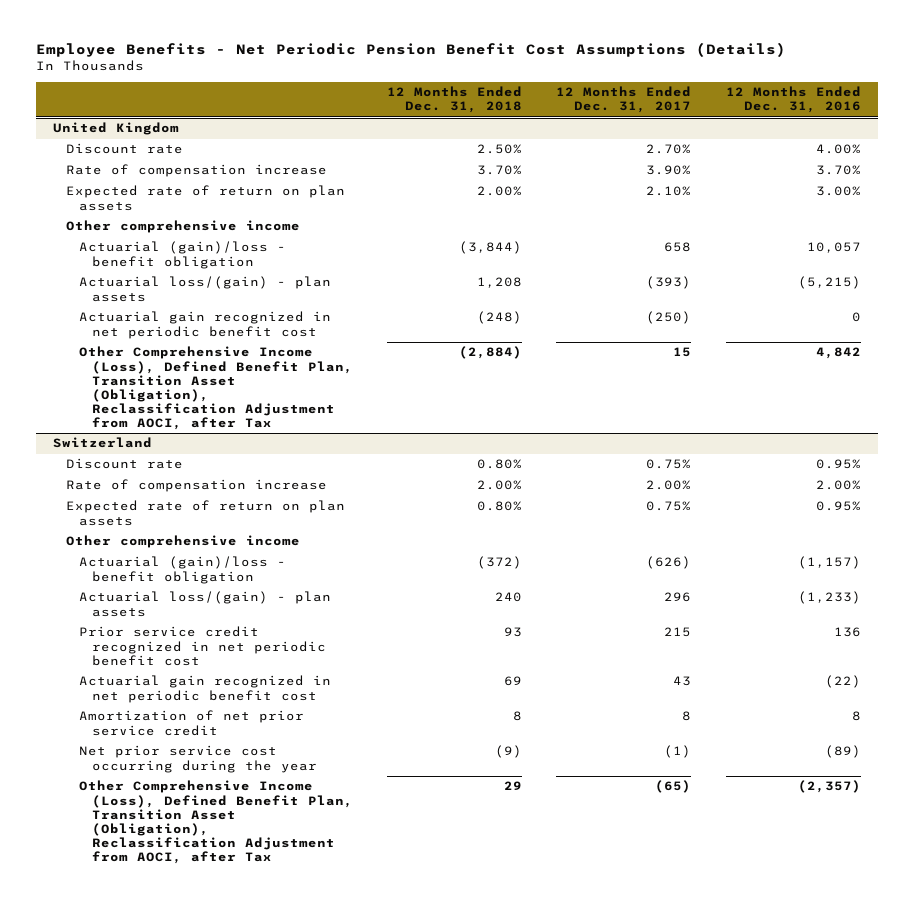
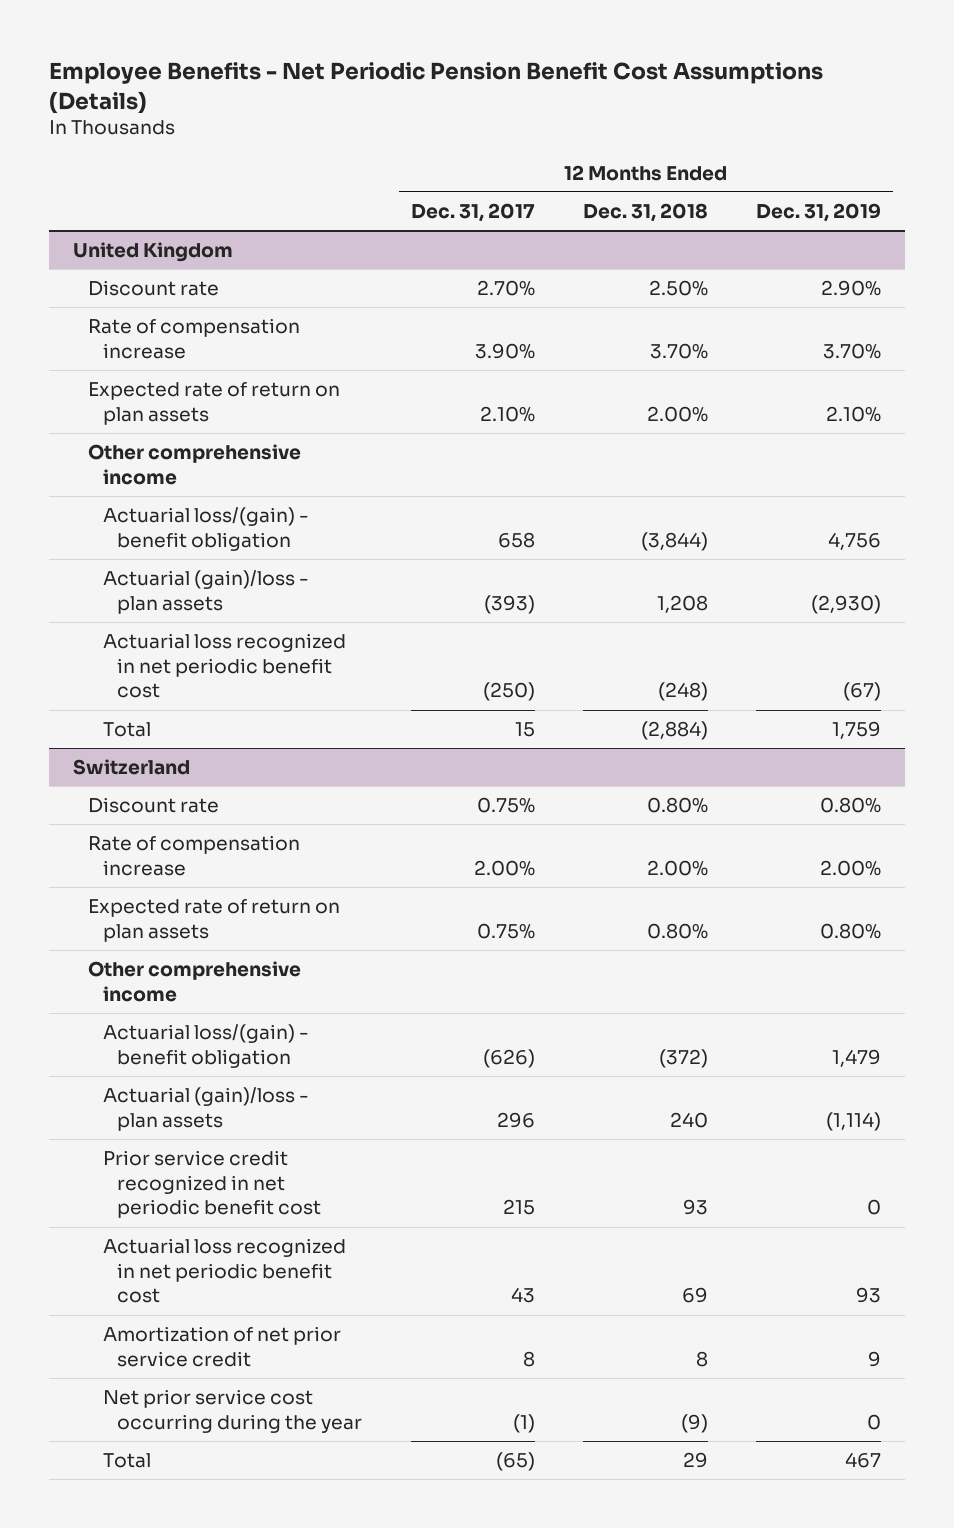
- | 12 Months Ended Dec. 31, 2018 | 12 Months Ended Dec. 31, 2017 | 12 Months Ended Dec. 31, 2016
+ | 12 Months Ended Dec. 31, 2017 | 12 Months Ended Dec. 31, 2018 | 12 Months Ended Dec. 31, 2019
@ United Kingdom
- Actuarial (gain)/loss - benefit obligation | (3,844) | 658 | 10,057
- Actuarial loss/(gain) - plan assets | 1,208 | (393) | (5,215)
- Actuarial gain recognized in net periodic benefit cost | (248) | (250) | 0
- Other Comprehensive Income (Loss), Defined Benefit Plan, Transition Asset (Obligation), Reclassification Adjustment from AOCI, after Tax | (2,884) | 15 | 4,842
+ Actuarial loss/(gain) - benefit obligation | 658 | (3,844) | 4,756
+ Actuarial (gain)/loss - plan assets | (393) | 1,208 | (2,930)
+ Actuarial loss recognized in net periodic benefit cost | (250) | (248) | (67)
+ Total | 15 | (2,884) | 1,759
@ Switzerland
- Actuarial (gain)/loss - benefit obligation | (372) | (626) | (1,157)
- Actuarial loss/(gain) - plan assets | 240 | 296 | (1,233)
+ Actuarial loss/(gain) - benefit obligation | (626) | (372) | 1,479
+ Actuarial (gain)/loss - plan assets | 296 | 240 | (1,114)
- Actuarial gain recognized in net periodic benefit cost | 69 | 43 | (22)
+ Actuarial loss recognized in net periodic benefit cost | 43 | 69 | 93
- Other Comprehensive Income (Loss), Defined Benefit Plan, Transition Asset (Obligation), Reclassification Adjustment from AOCI, after Tax | 29 | (65) | (2,357)
+ Total | (65) | 29 | 467

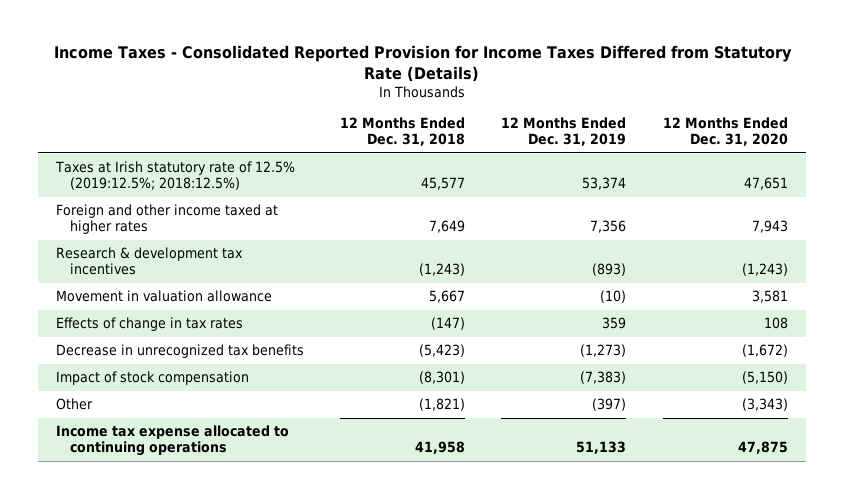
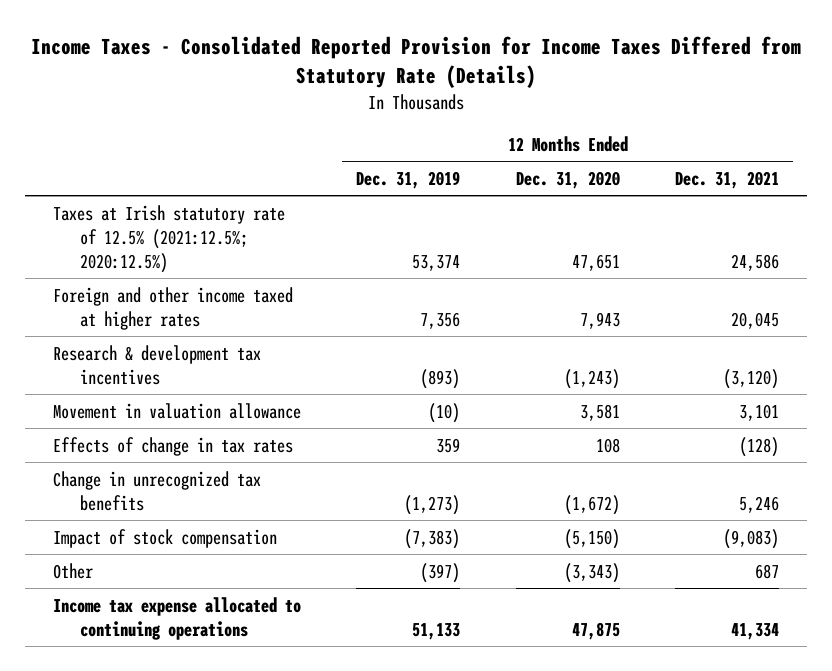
- | 12 Months Ended Dec. 31, 2018 | 12 Months Ended Dec. 31, 2019 | 12 Months Ended Dec. 31, 2020
+ | 12 Months Ended Dec. 31, 2019 | 12 Months Ended Dec. 31, 2020 | 12 Months Ended Dec. 31, 2021
- Taxes at Irish statutory rate of 12.5% (2019:12.5%; 2018:12.5%) | 45,577 | 53,374 | 47,651
+ Taxes at Irish statutory rate of 12.5% (2021:12.5%; 2020:12.5%) | 53,374 | 47,651 | 24,586
- Decrease in unrecognized tax benefits | (5,423) | (1,273) | (1,672)
+ Change in unrecognized tax benefits | (1,273) | (1,672) | 5,246

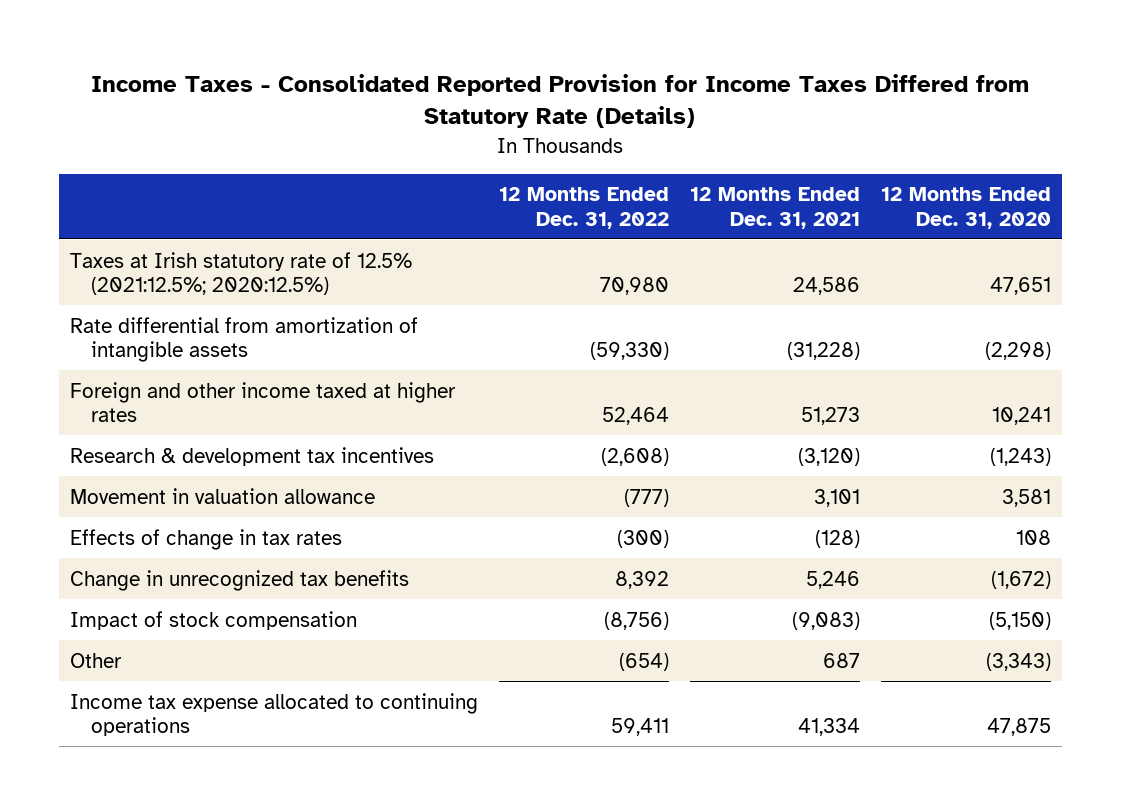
- | 12 Months Ended Dec. 31, 2019 | 12 Months Ended Dec. 31, 2020 | 12 Months Ended Dec. 31, 2021
+ | 12 Months Ended Dec. 31, 2022 | 12 Months Ended Dec. 31, 2021 | 12 Months Ended Dec. 31, 2020
- Foreign and other income taxed at higher rates | 7,356 | 7,943 | 20,045
+ Rate differential from amortization of intangible assets | (59,330) | (31,228) | (2,298)
+ Foreign and other income taxed at higher rates | 52,464 | 51,273 | 10,241

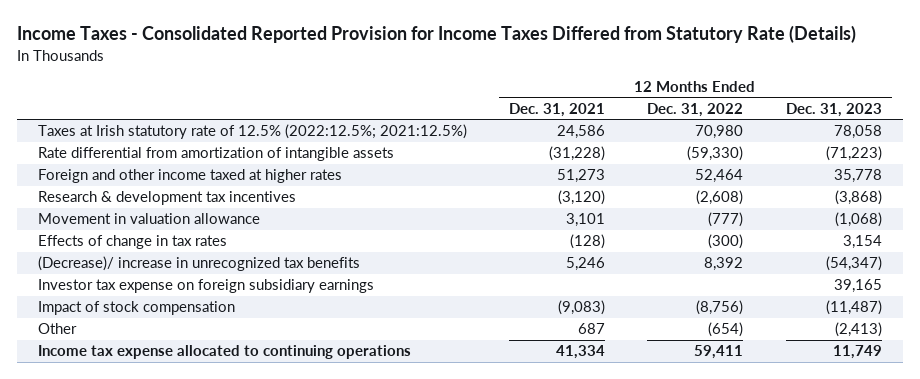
- | 12 Months Ended Dec. 31, 2022 | 12 Months Ended Dec. 31, 2021 | 12 Months Ended Dec. 31, 2020
+ | 12 Months Ended Dec. 31, 2021 | 12 Months Ended Dec. 31, 2022 | 12 Months Ended Dec. 31, 2023
- Taxes at Irish statutory rate of 12.5% (2021:12.5%; 2020:12.5%) | 70,980 | 24,586 | 47,651
+ Taxes at Irish statutory rate of 12.5% (2022:12.5%; 2021:12.5%) | 24,586 | 70,980 | 78,058
- Change in unrecognized tax benefits | 8,392 | 5,246 | (1,672)
+ (Decrease)/ increase in unrecognized tax benefits | 5,246 | 8,392 | (54,347)
+ Investor tax expense on foreign subsidiary earnings | | | 39,165

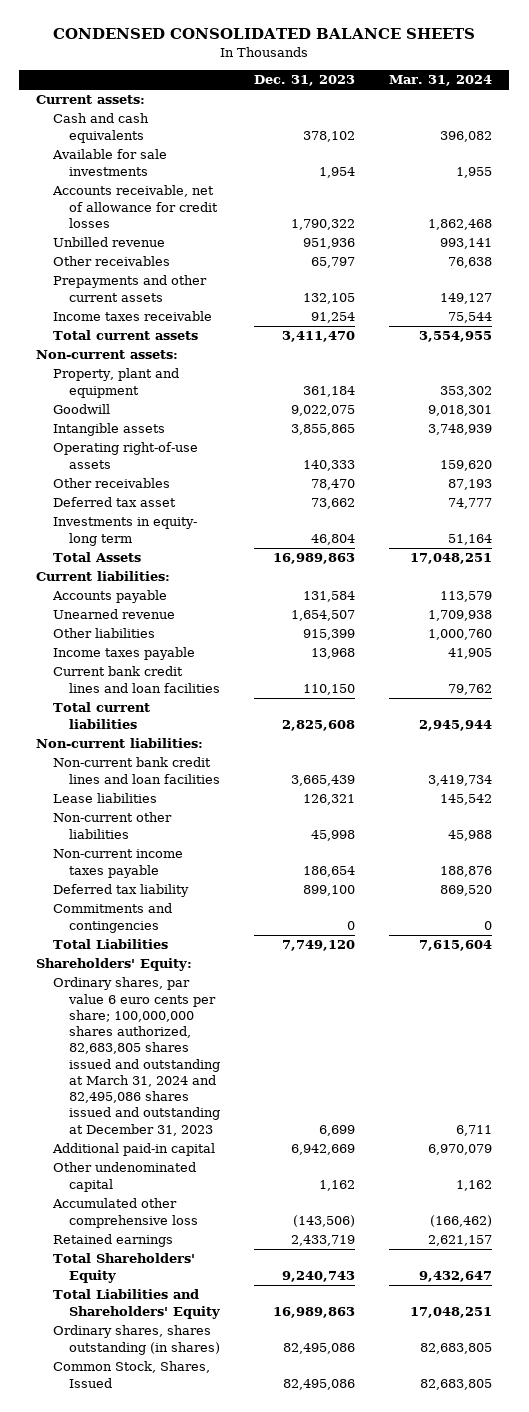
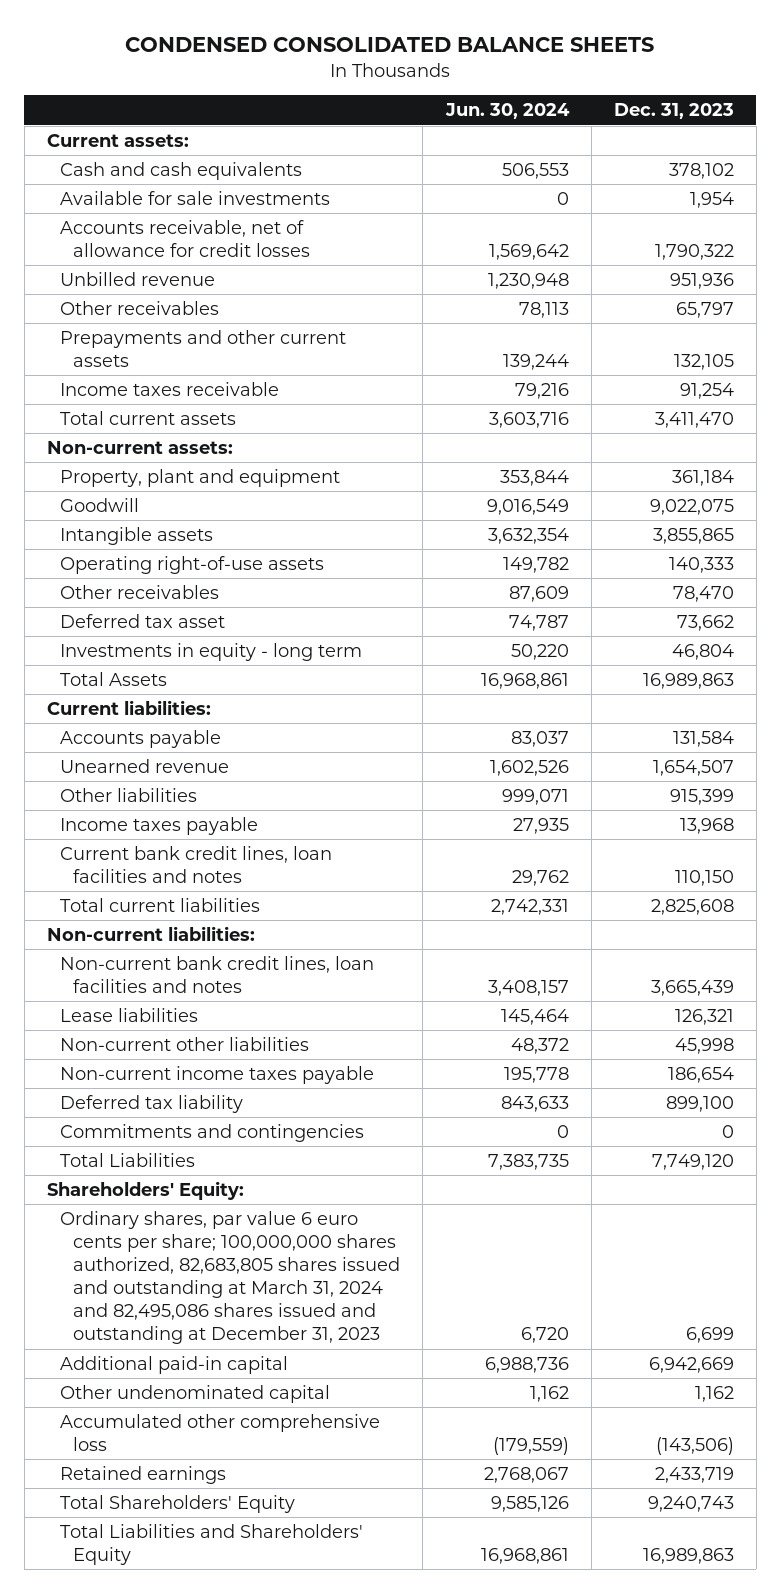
- | Dec. 31, 2023 | Mar. 31, 2024
+ | Jun. 30, 2024 | Dec. 31, 2023
- Investments in equity- long term | 46,804 | 51,164
+ Investments in equity - long term | 50,220 | 46,804
- Current bank credit lines and loan facilities | 110,150 | 79,762
+ Current bank credit lines, loan facilities and notes | 29,762 | 110,150
- Non-current bank credit lines and loan facilities | 3,665,439 | 3,419,734
+ Non-current bank credit lines, loan facilities and notes | 3,408,157 | 3,665,439
- Ordinary shares, shares outstanding (in shares) | 82,495,086 | 82,683,805
- Common Stock, Shares, Issued | 82,495,086 | 82,683,805

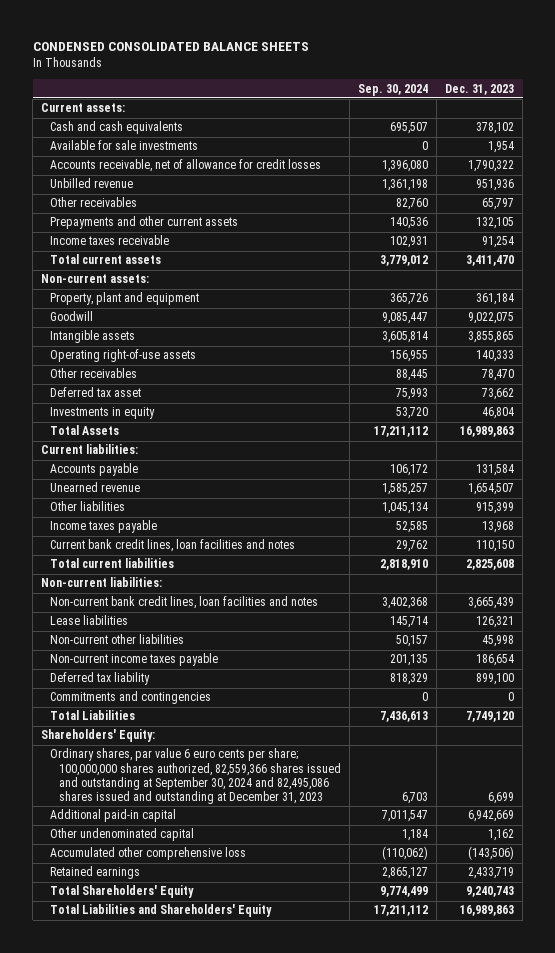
- | Jun. 30, 2024 | Dec. 31, 2023
+ | Sep. 30, 2024 | Dec. 31, 2023
- Investments in equity - long term | 50,220 | 46,804
+ Investments in equity | 53,720 | 46,804
- Ordinary shares, par value 6 euro cents per share; 100,000,000 shares authorized, 82,683,805 shares issued and outstanding at March 31, 2024 and 82,495,086 shares issued and outstanding at December 31, 2023 | 6,720 | 6,699
+ Ordinary shares, par value 6 euro cents per share; 100,000,000 shares authorized, 82,559,366 shares issued and outstanding at September 30, 2024 and 82,495,086 shares issued and outstanding at December 31, 2023 | 6,703 | 6,699

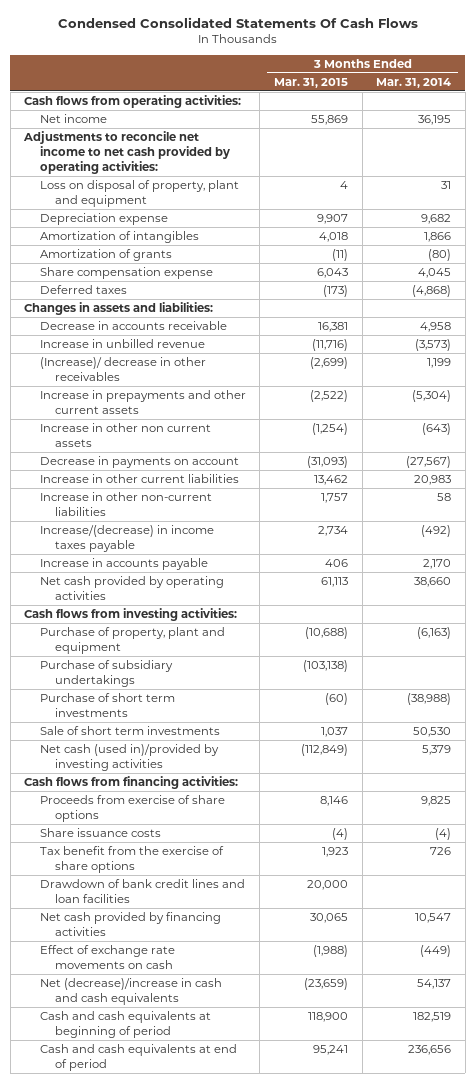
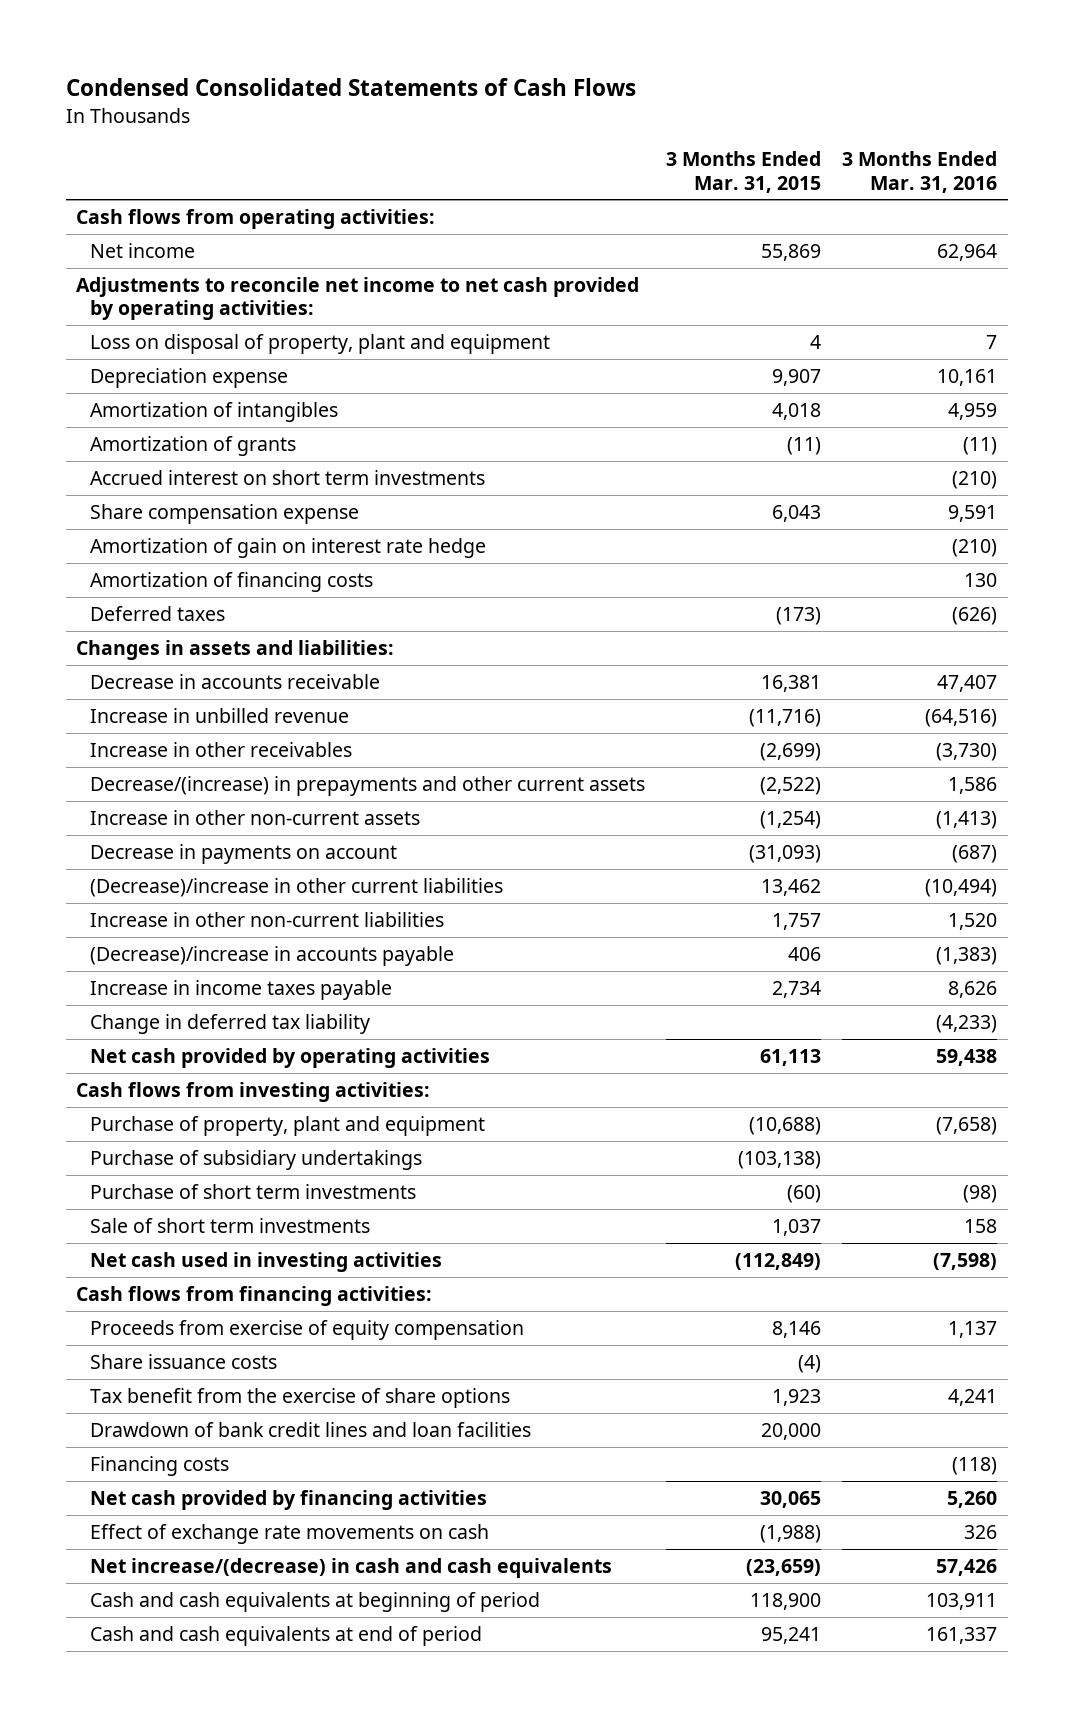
- Condensed Consolidated Statements Of Cash Flows
+ Condensed Consolidated Statements of Cash Flows
- | 3 Months Ended Mar. 31, 2015 | 3 Months Ended Mar. 31, 2014
+ | 3 Months Ended Mar. 31, 2015 | 3 Months Ended Mar. 31, 2016
+ Accrued interest on short term investments | | (210)
+ Amortization of gain on interest rate hedge | | (210)
+ Amortization of financing costs | | 130
- (Increase)/ decrease in other receivables | (2,699) | 1,199
- Increase in prepayments and other current assets | (2,522) | (5,304)
- Increase in other non current assets | (1,254) | (643)
+ Increase in other receivables | (2,699) | (3,730)
+ Decrease/(increase) in prepayments and other current assets | (2,522) | 1,586
+ Increase in other non-current assets | (1,254) | (1,413)
- Increase in other current liabilities | 13,462 | 20,983
+ (Decrease)/increase in other current liabilities | 13,462 | (10,494)
- Increase/(decrease) in income taxes payable | 2,734 | (492)
- Increase in accounts payable | 406 | 2,170
+ (Decrease)/increase in accounts payable | 406 | (1,383)
+ Increase in income taxes payable | 2,734 | 8,626
+ Change in deferred tax liability | | (4,233)
- Net cash (used in)/provided by investing activities | (112,849) | 5,379
+ Net cash used in investing activities | (112,849) | (7,598)
- Proceeds from exercise of share options | 8,146 | 9,825
+ Proceeds from exercise of equity compensation | 8,146 | 1,137
+ Financing costs | | (118)
- Net (decrease)/increase in cash and cash equivalents | (23,659) | 54,137
+ Net increase/(decrease) in cash and cash equivalents | (23,659) | 57,426

